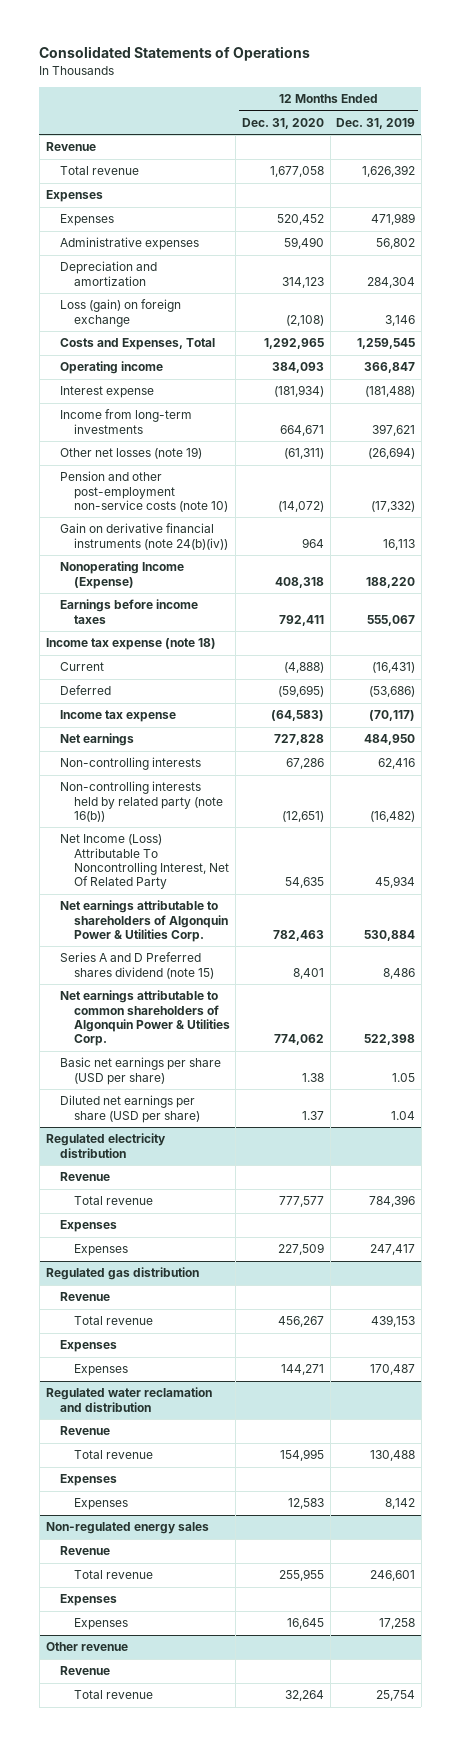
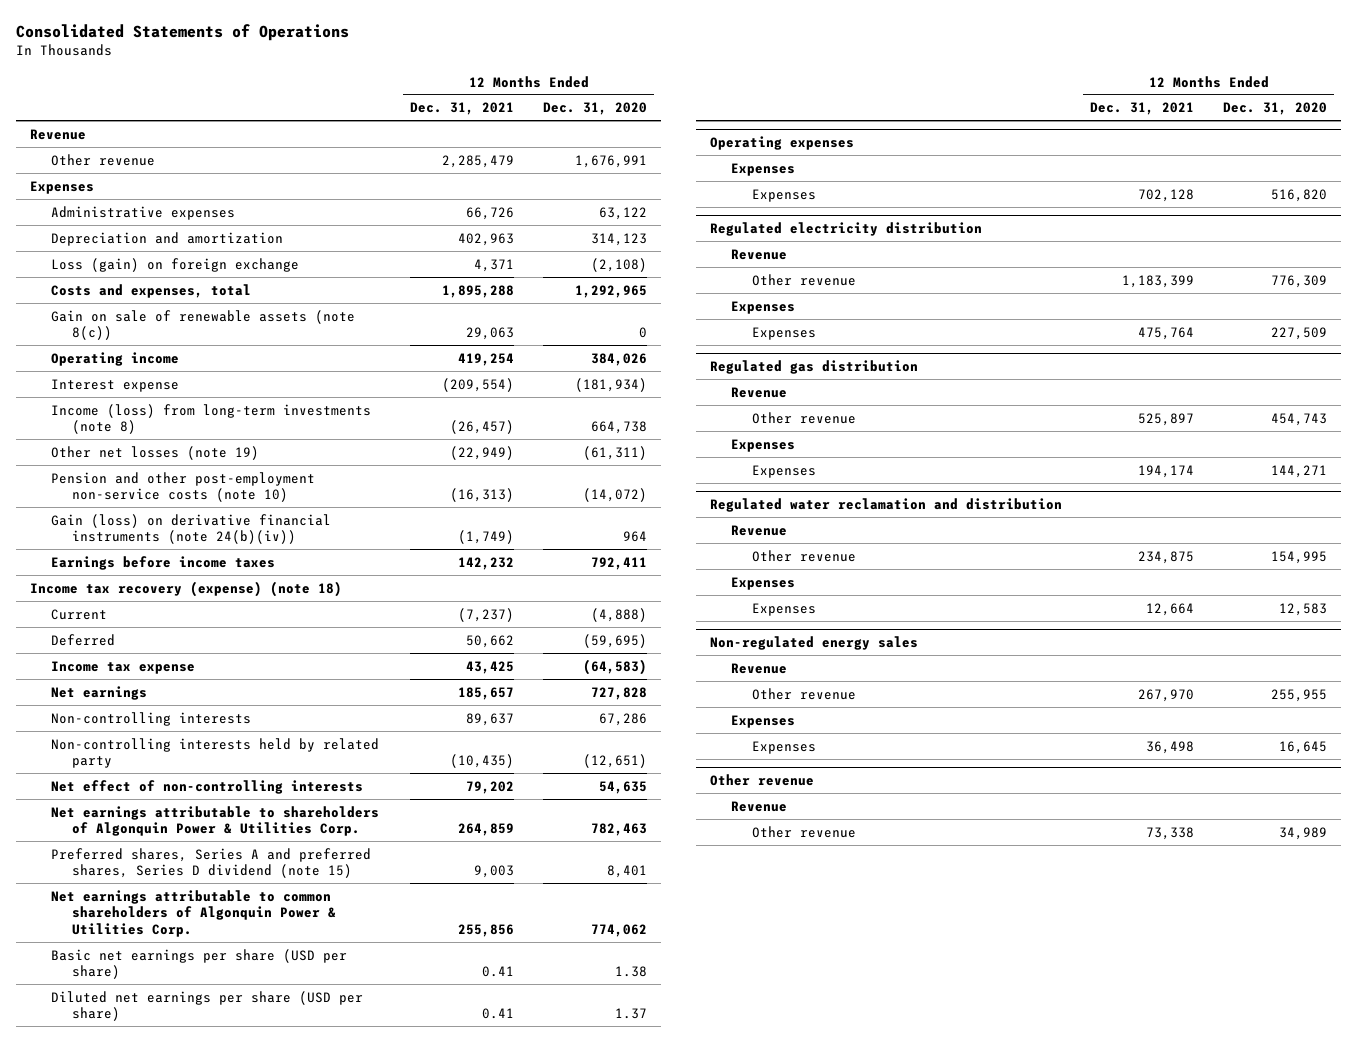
- | 12 Months Ended Dec. 31, 2020 | 12 Months Ended Dec. 31, 2019
+ | 12 Months Ended Dec. 31, 2021 | 12 Months Ended Dec. 31, 2020
- Total revenue | 1,677,058 | 1,626,392
+ Other revenue | 2,285,479 | 1,676,991
- Expenses | 520,452 | 471,989
- Administrative expenses | 59,490 | 56,802
+ Administrative expenses | 66,726 | 63,122
- Costs and Expenses, Total | 1,292,965 | 1,259,545
- Operating income | 384,093 | 366,847
+ Costs and expenses, total | 1,895,288 | 1,292,965
+ Gain on sale of renewable assets (note 8(c)) | 29,063 | 0
+ Operating income | 419,254 | 384,026
- Income from long-term investments | 664,671 | 397,621
+ Income (loss) from long-term investments (note 8) | (26,457) | 664,738
- Gain on derivative financial instruments (note 24(b)(iv)) | 964 | 16,113
- Nonoperating Income (Expense) | 408,318 | 188,220
+ Gain (loss) on derivative financial instruments (note 24(b)(iv)) | (1,749) | 964
- Income tax expense (note 18)
+ Income tax recovery (expense) (note 18)
- Non-controlling interests held by related party (note 16(b)) | (12,651) | (16,482)
- Net Income (Loss) Attributable To Noncontrolling Interest, Net Of Related Party | 54,635 | 45,934
+ Non-controlling interests held by related party | (10,435) | (12,651)
+ Net effect of non-controlling interests | 79,202 | 54,635
- Series A and D Preferred shares dividend (note 15) | 8,401 | 8,486
+ Preferred shares, Series A and preferred shares, Series D dividend (note 15) | 9,003 | 8,401
+ Operating expenses
+ Expenses
+ Expenses | 702,128 | 516,820
@ Regulated electricity distribution
- Total revenue | 777,577 | 784,396
+ Other revenue | 1,183,399 | 776,309
@ Regulated gas distribution
- Total revenue | 456,267 | 439,153
+ Other revenue | 525,897 | 454,743
@ Regulated water reclamation and distribution
- Total revenue | 154,995 | 130,488
+ Other revenue | 234,875 | 154,995
@ Non-regulated energy sales
- Total revenue | 255,955 | 246,601
+ Other revenue | 267,970 | 255,955
@ Other revenue
- Total revenue | 32,264 | 25,754
+ Other revenue | 73,338 | 34,989

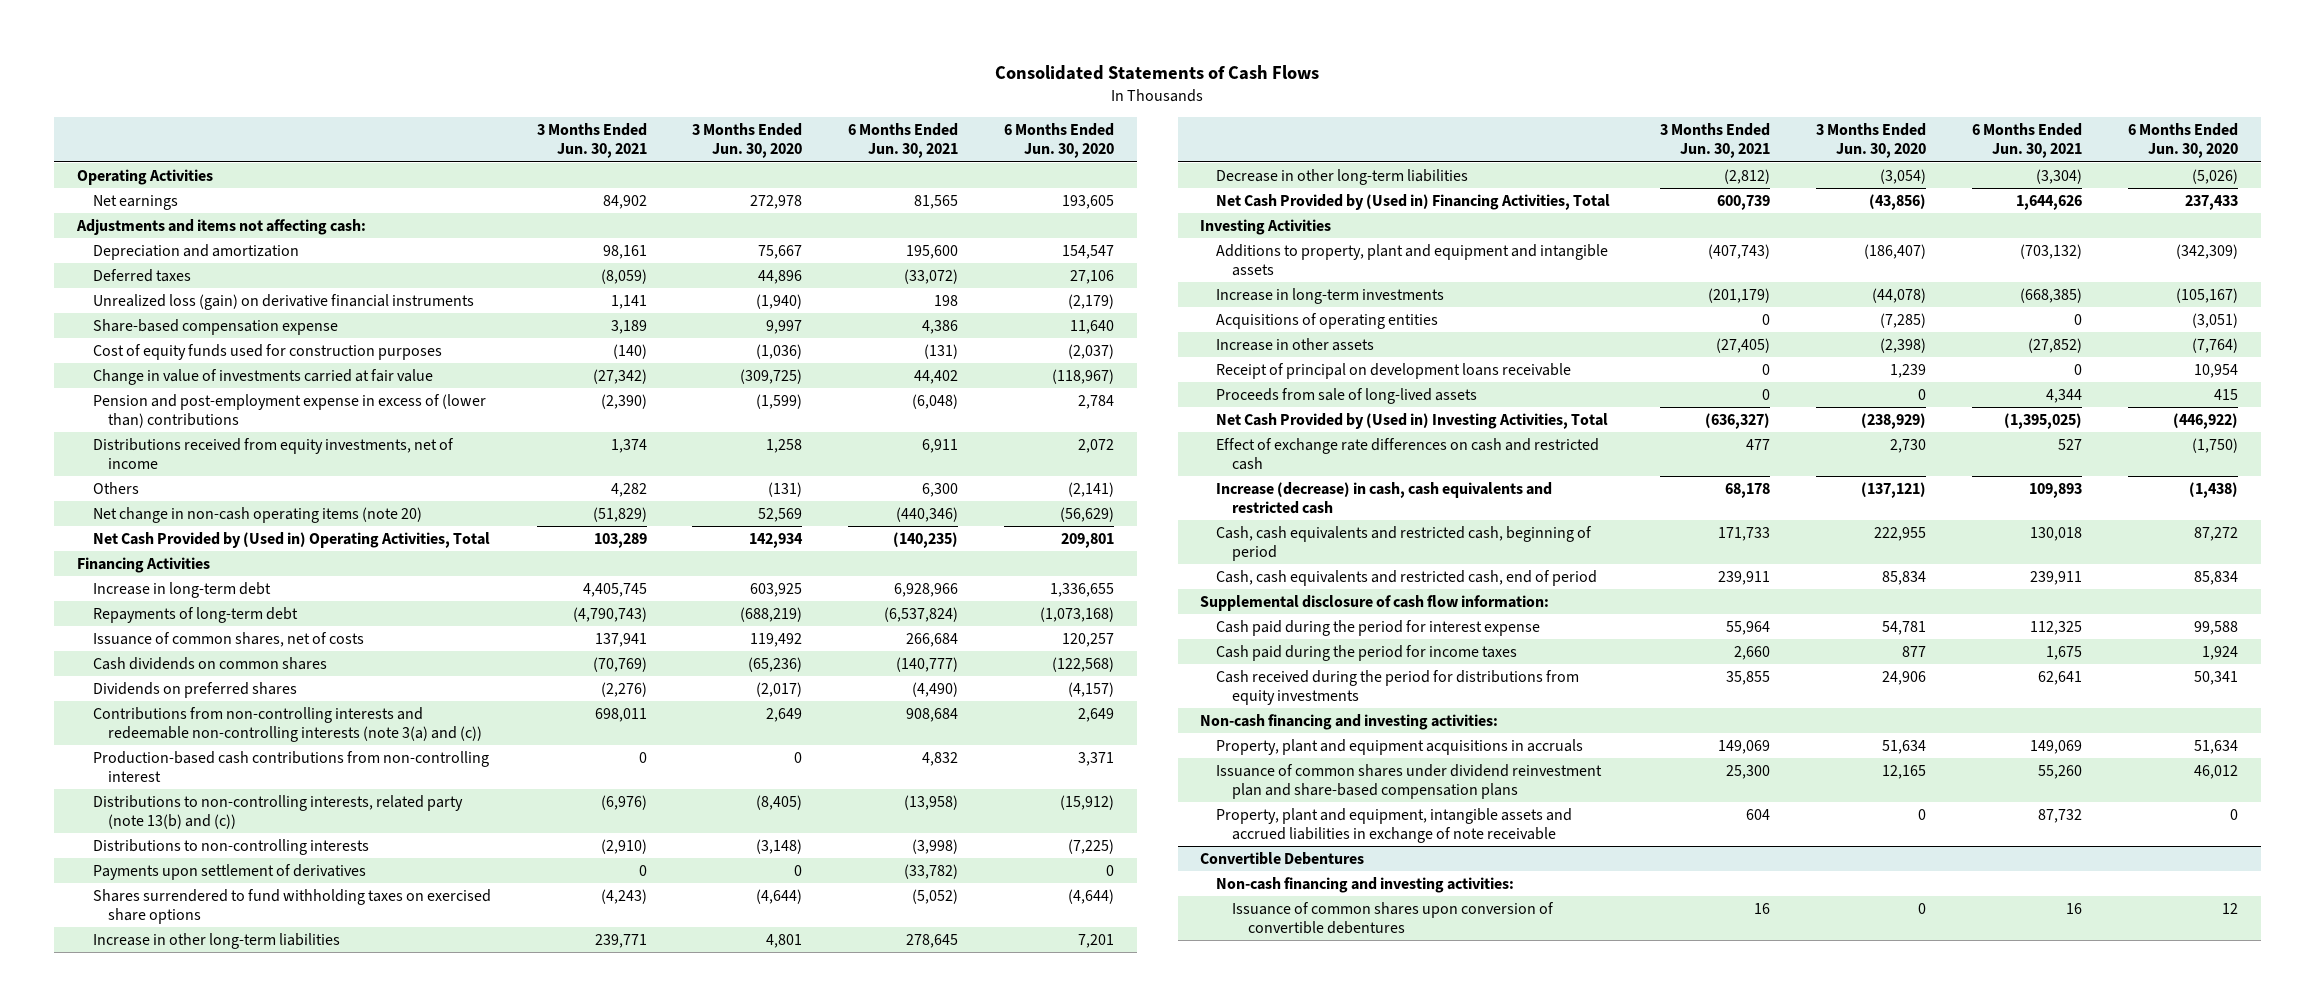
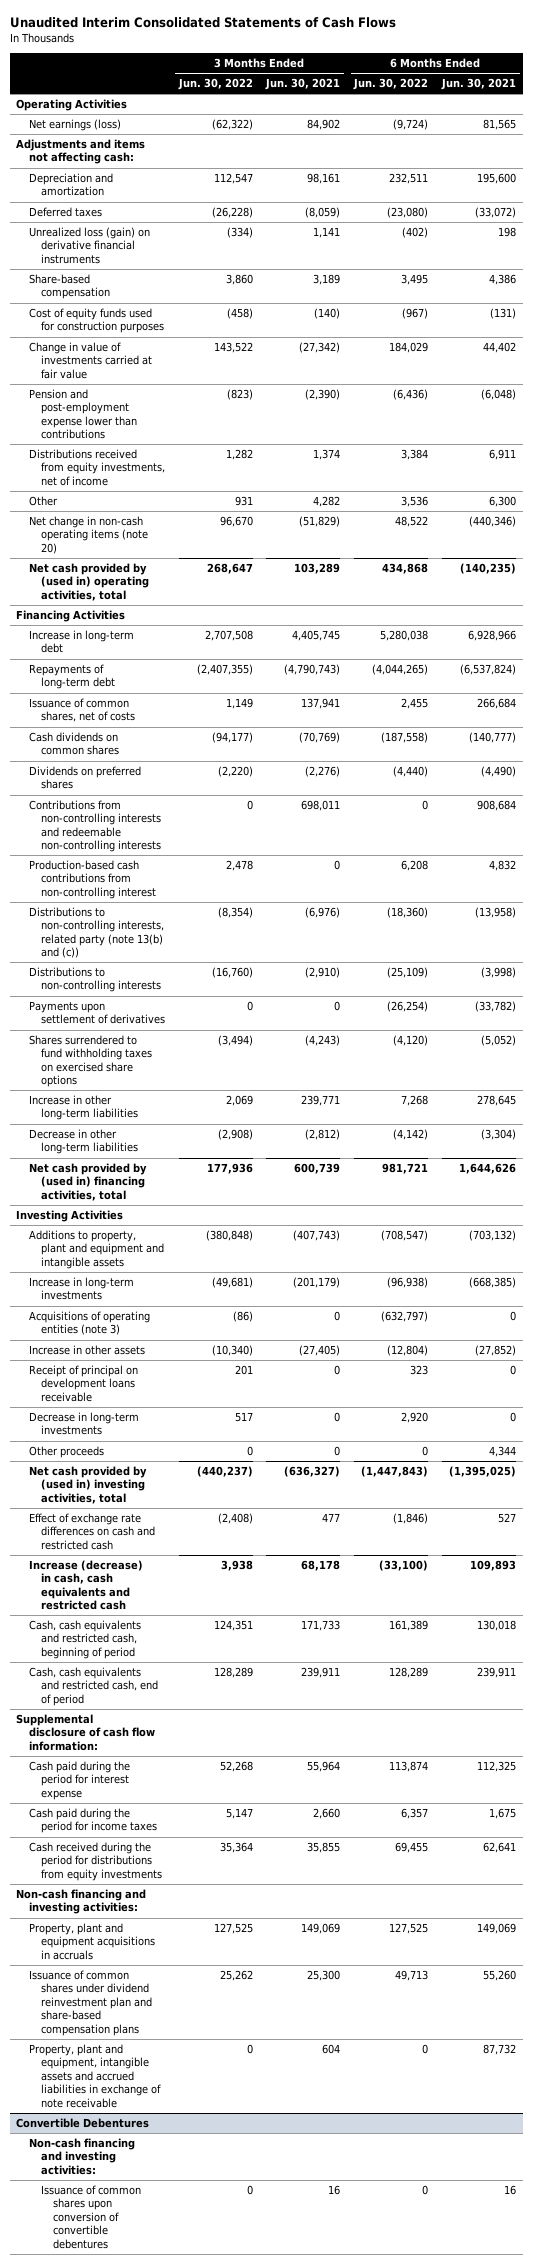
- Consolidated Statements of Cash Flows
+ Unaudited Interim Consolidated Statements of Cash Flows
- | 3 Months Ended Jun. 30, 2021 | 3 Months Ended Jun. 30, 2020 | 6 Months Ended Jun. 30, 2021 | 6 Months Ended Jun. 30, 2020
+ | 3 Months Ended Jun. 30, 2022 | 3 Months Ended Jun. 30, 2021 | 6 Months Ended Jun. 30, 2022 | 6 Months Ended Jun. 30, 2021
- Net earnings | 84,902 | 272,978 | 81,565 | 193,605
+ Net earnings (loss) | (62,322) | 84,902 | (9,724) | 81,565
- Share-based compensation expense | 3,189 | 9,997 | 4,386 | 11,640
+ Share-based compensation | 3,860 | 3,189 | 3,495 | 4,386
- Pension and post-employment expense in excess of (lower than) contributions | (2,390) | (1,599) | (6,048) | 2,784
+ Pension and post-employment expense lower than contributions | (823) | (2,390) | (6,436) | (6,048)
- Others | 4,282 | (131) | 6,300 | (2,141)
+ Other | 931 | 4,282 | 3,536 | 6,300
- Net Cash Provided by (Used in) Operating Activities, Total | 103,289 | 142,934 | (140,235) | 209,801
+ Net cash provided by (used in) operating activities, total | 268,647 | 103,289 | 434,868 | (140,235)
- Contributions from non-controlling interests and redeemable non-controlling interests (note 3(a) and (c)) | 698,011 | 2,649 | 908,684 | 2,649
+ Contributions from non-controlling interests and redeemable non-controlling interests | 0 | 698,011 | 0 | 908,684
- Net Cash Provided by (Used in) Financing Activities, Total | 600,739 | (43,856) | 1,644,626 | 237,433
+ Net cash provided by (used in) financing activities, total | 177,936 | 600,739 | 981,721 | 1,644,626
- Acquisitions of operating entities | 0 | (7,285) | 0 | (3,051)
+ Acquisitions of operating entities (note 3) | (86) | 0 | (632,797) | 0
- Proceeds from sale of long-lived assets | 0 | 0 | 4,344 | 415
- Net Cash Provided by (Used in) Investing Activities, Total | (636,327) | (238,929) | (1,395,025) | (446,922)
+ Decrease in long-term investments | 517 | 0 | 2,920 | 0
+ Other proceeds | 0 | 0 | 0 | 4,344
+ Net cash provided by (used in) investing activities, total | (440,237) | (636,327) | (1,447,843) | (1,395,025)

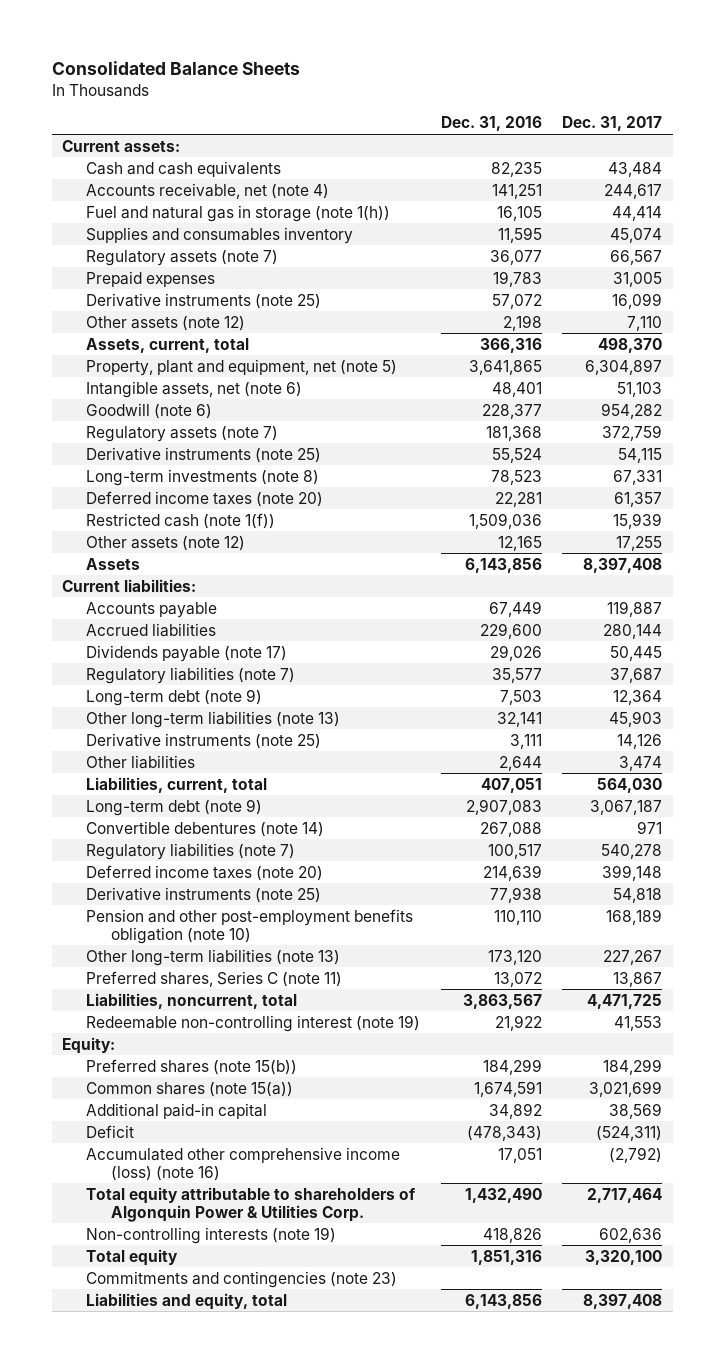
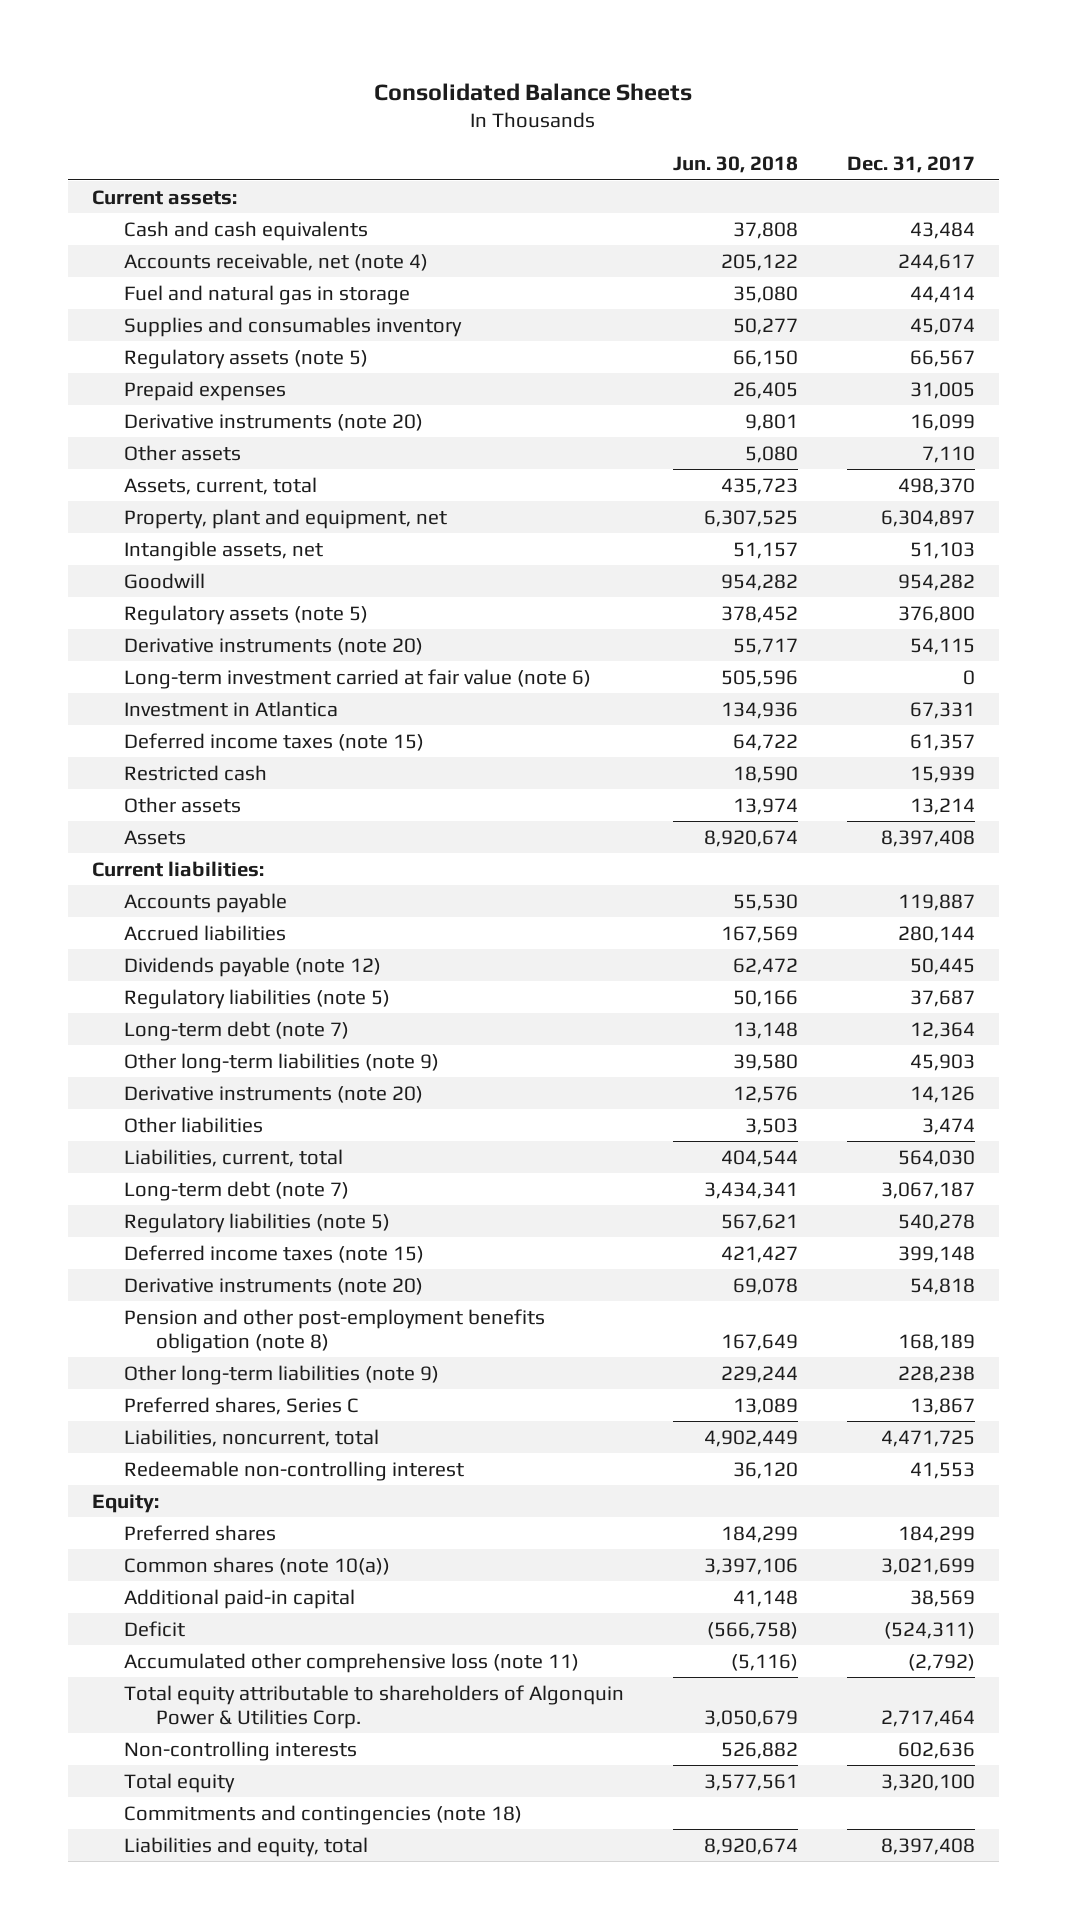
- | Dec. 31, 2016 | Dec. 31, 2017
+ | Jun. 30, 2018 | Dec. 31, 2017
- Fuel and natural gas in storage (note 1(h)) | 16,105 | 44,414
+ Fuel and natural gas in storage | 35,080 | 44,414
- Regulatory assets (note 7) | 36,077 | 66,567
+ Regulatory assets (note 5) | 66,150 | 66,567
- Derivative instruments (note 25) | 57,072 | 16,099
- Other assets (note 12) | 2,198 | 7,110
+ Derivative instruments (note 20) | 9,801 | 16,099
+ Other assets | 5,080 | 7,110
- Property, plant and equipment, net (note 5) | 3,641,865 | 6,304,897
- Intangible assets, net (note 6) | 48,401 | 51,103
- Goodwill (note 6) | 228,377 | 954,282
- Regulatory assets (note 7) | 181,368 | 372,759
- Derivative instruments (note 25) | 55,524 | 54,115
- Long-term investments (note 8) | 78,523 | 67,331
- Deferred income taxes (note 20) | 22,281 | 61,357
- Restricted cash (note 1(f)) | 1,509,036 | 15,939
- Other assets (note 12) | 12,165 | 17,255
+ Property, plant and equipment, net | 6,307,525 | 6,304,897
+ Intangible assets, net | 51,157 | 51,103
+ Goodwill | 954,282 | 954,282
+ Regulatory assets (note 5) | 378,452 | 376,800
+ Derivative instruments (note 20) | 55,717 | 54,115
+ Long-term investment carried at fair value (note 6) | 505,596 | 0
+ Investment in Atlantica | 134,936 | 67,331
+ Deferred income taxes (note 15) | 64,722 | 61,357
+ Restricted cash | 18,590 | 15,939
+ Other assets | 13,974 | 13,214
- Dividends payable (note 17) | 29,026 | 50,445
- Regulatory liabilities (note 7) | 35,577 | 37,687
- Long-term debt (note 9) | 7,503 | 12,364
- Other long-term liabilities (note 13) | 32,141 | 45,903
- Derivative instruments (note 25) | 3,111 | 14,126
+ Dividends payable (note 12) | 62,472 | 50,445
+ Regulatory liabilities (note 5) | 50,166 | 37,687
+ Long-term debt (note 7) | 13,148 | 12,364
+ Other long-term liabilities (note 9) | 39,580 | 45,903
+ Derivative instruments (note 20) | 12,576 | 14,126
- Long-term debt (note 9) | 2,907,083 | 3,067,187
- Convertible debentures (note 14) | 267,088 | 971
- Regulatory liabilities (note 7) | 100,517 | 540,278
- Deferred income taxes (note 20) | 214,639 | 399,148
- Derivative instruments (note 25) | 77,938 | 54,818
- Pension and other post-employment benefits obligation (note 10) | 110,110 | 168,189
- Other long-term liabilities (note 13) | 173,120 | 227,267
- Preferred shares, Series C (note 11) | 13,072 | 13,867
+ Long-term debt (note 7) | 3,434,341 | 3,067,187
+ Regulatory liabilities (note 5) | 567,621 | 540,278
+ Deferred income taxes (note 15) | 421,427 | 399,148
+ Derivative instruments (note 20) | 69,078 | 54,818
+ Pension and other post-employment benefits obligation (note 8) | 167,649 | 168,189
+ Other long-term liabilities (note 9) | 229,244 | 228,238
+ Preferred shares, Series C | 13,089 | 13,867
- Redeemable non-controlling interest (note 19) | 21,922 | 41,553
+ Redeemable non-controlling interest | 36,120 | 41,553
- Preferred shares (note 15(b)) | 184,299 | 184,299
- Common shares (note 15(a)) | 1,674,591 | 3,021,699
+ Preferred shares | 184,299 | 184,299
+ Common shares (note 10(a)) | 3,397,106 | 3,021,699
- Accumulated other comprehensive income (loss) (note 16) | 17,051 | (2,792)
+ Accumulated other comprehensive loss (note 11) | (5,116) | (2,792)
- Non-controlling interests (note 19) | 418,826 | 602,636
+ Non-controlling interests | 526,882 | 602,636
- Commitments and contingencies (note 23)
+ Commitments and contingencies (note 18)

